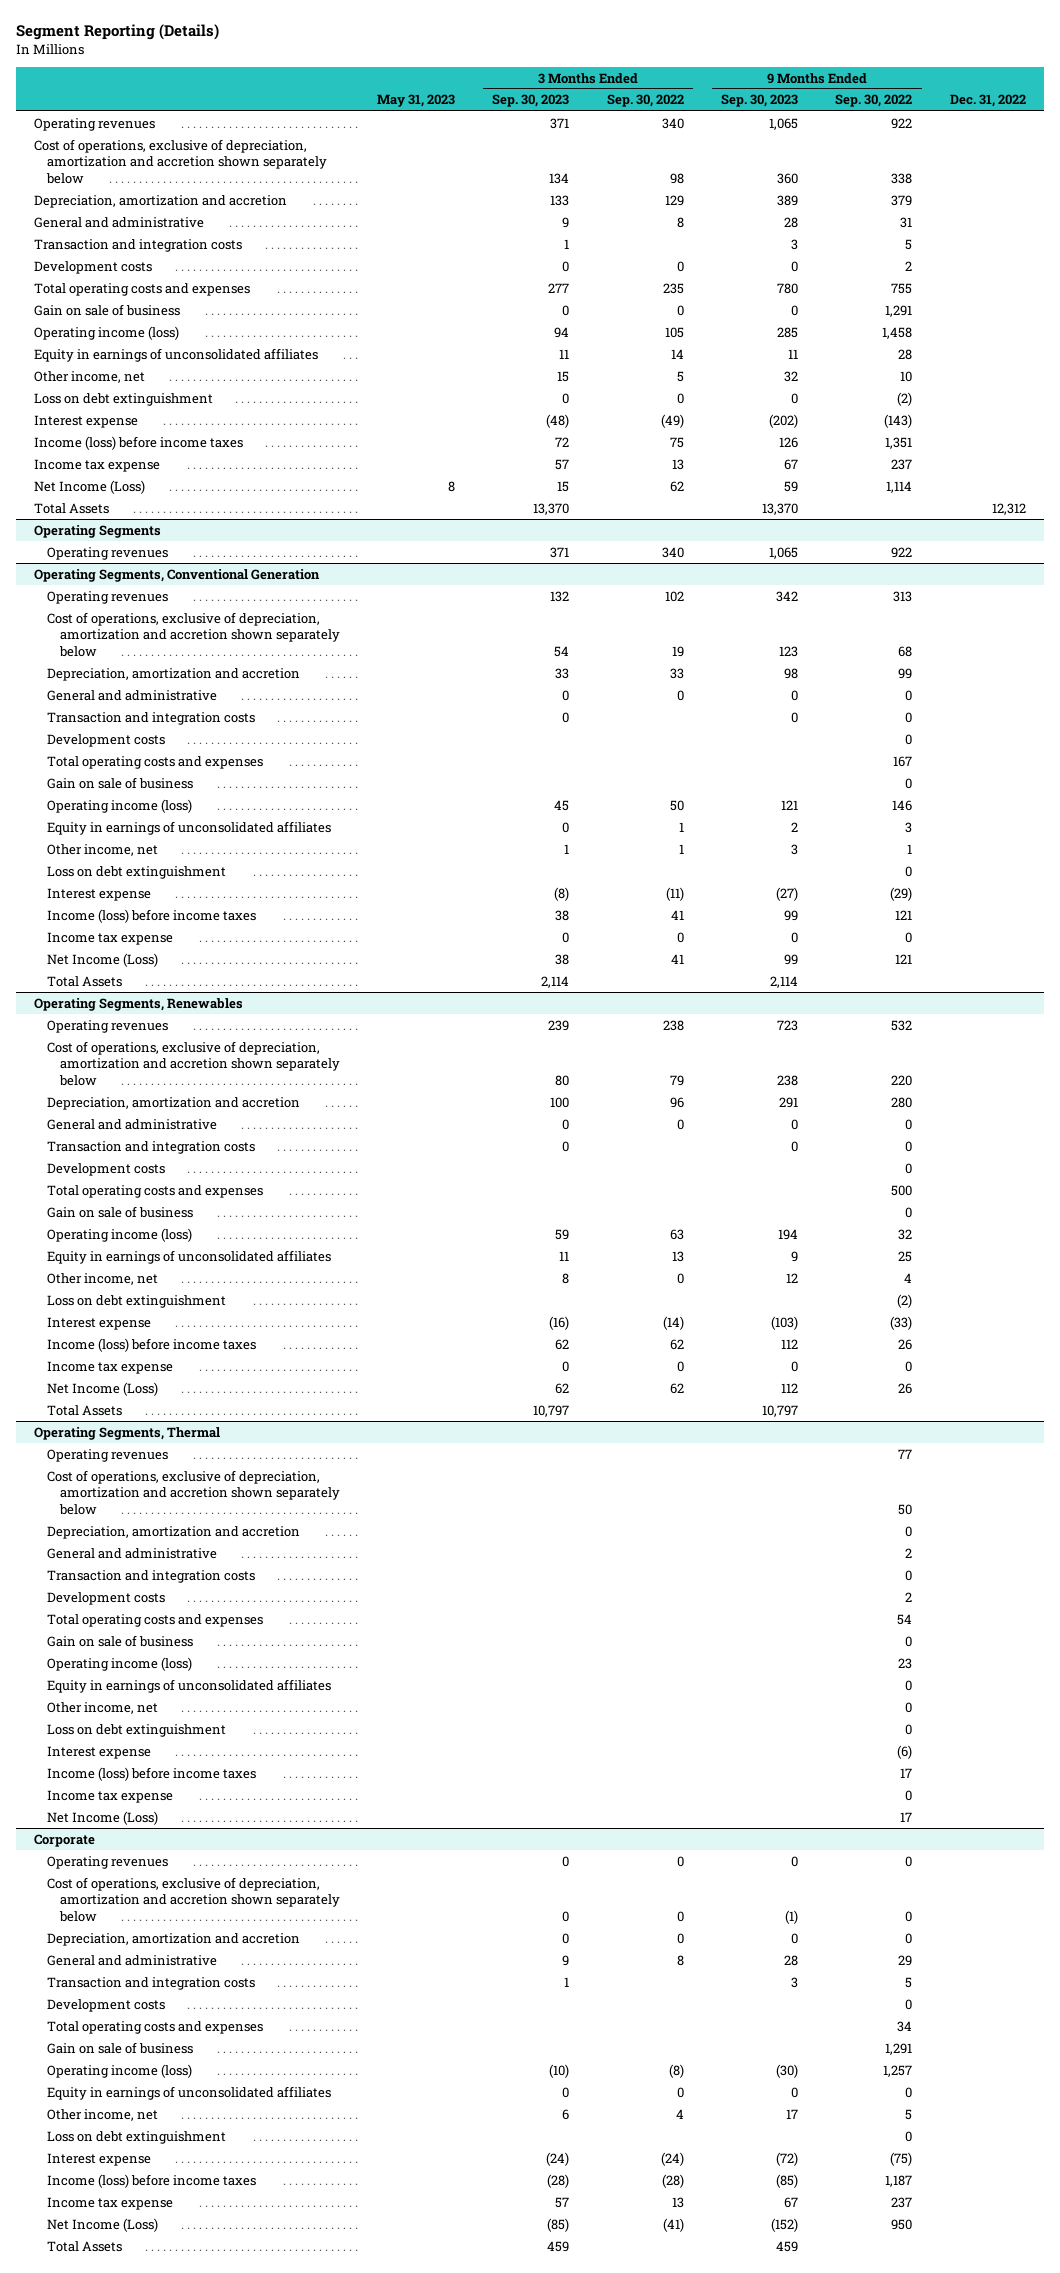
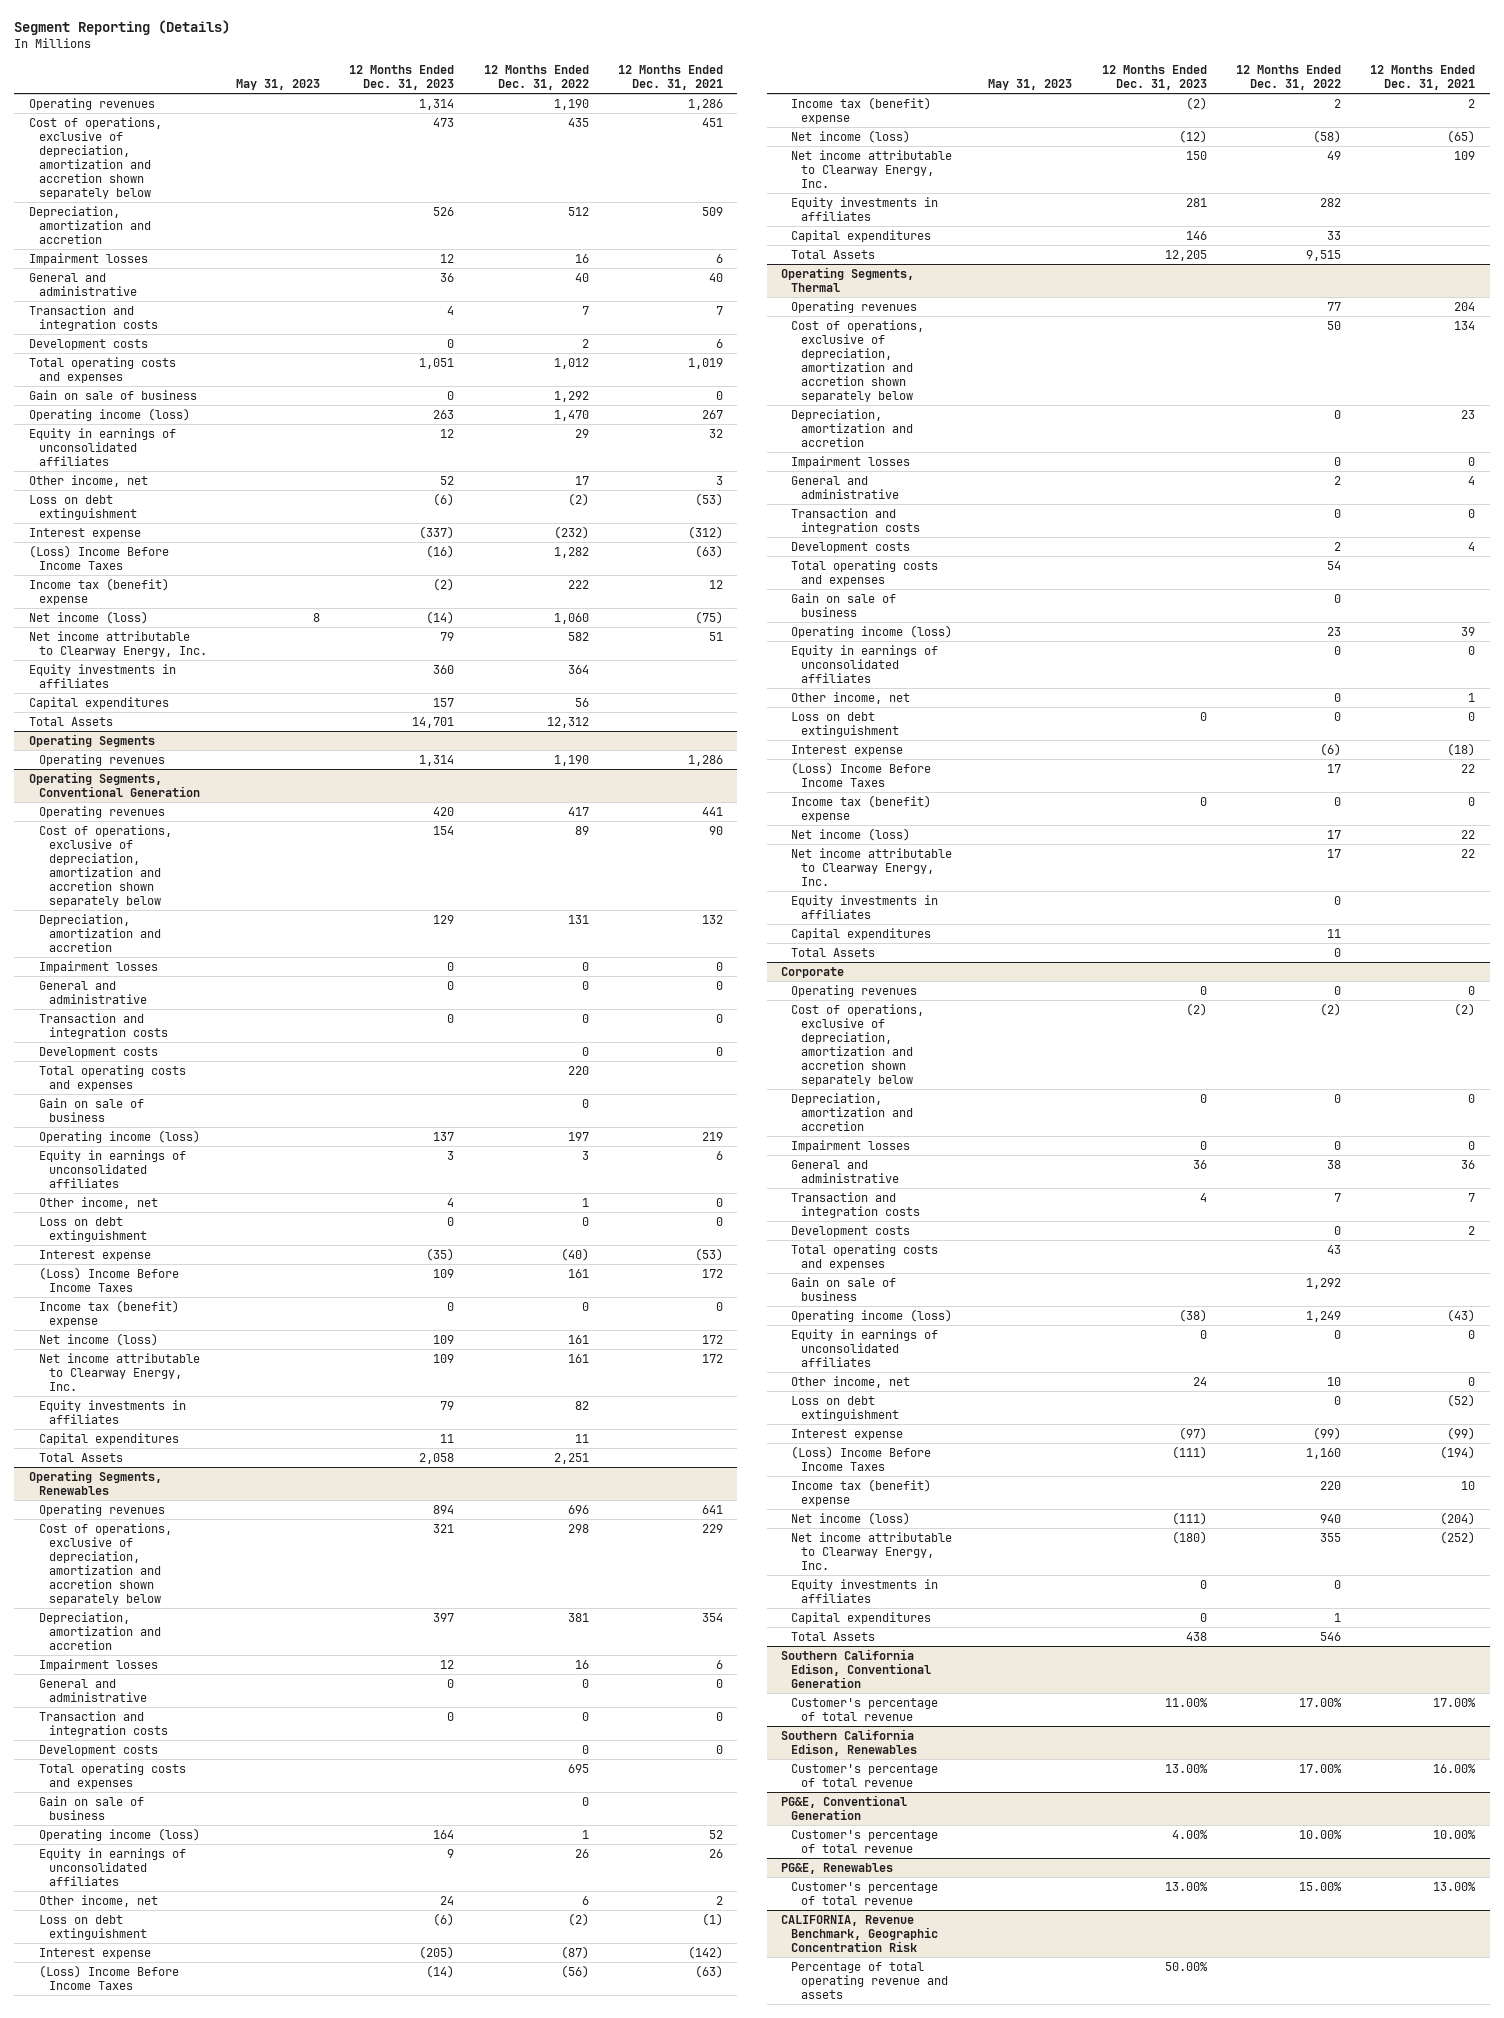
- | May 31, 2023 | 3 Months Ended Sep. 30, 2023 | 3 Months Ended Sep. 30, 2022 | 9 Months Ended Sep. 30, 2023 | 9 Months Ended Sep. 30, 2022 | Dec. 31, 2022
+ | May 31, 2023 | 12 Months Ended Dec. 31, 2023 | 12 Months Ended Dec. 31, 2022 | 12 Months Ended Dec. 31, 2021
+ Impairment losses | | 12 | 16 | 6
- Income (loss) before income taxes | | 72 | 75 | 126 | 1,351 |
- Income tax expense | | 57 | 13 | 67 | 237 |
- Net Income (Loss) | 8 | 15 | 62 | 59 | 1,114 |
+ (Loss) Income Before Income Taxes | | (16) | 1,282 | (63)
+ Income tax (benefit) expense | | (2) | 222 | 12
+ Net income (loss) | 8 | (14) | 1,060 | (75)
+ Net income attributable to Clearway Energy, Inc. | | 79 | 582 | 51
+ Equity investments in affiliates | | 360 | 364 |
+ Capital expenditures | | 157 | 56 |
@ Operating Segments, Conventional Generation
+ Impairment losses | | 0 | 0 | 0
- Income (loss) before income taxes | | 38 | 41 | 99 | 121 |
- Income tax expense | | 0 | 0 | 0 | 0 |
- Net Income (Loss) | | 38 | 41 | 99 | 121 |
+ (Loss) Income Before Income Taxes | | 109 | 161 | 172
+ Income tax (benefit) expense | | 0 | 0 | 0
+ Net income (loss) | | 109 | 161 | 172
+ Net income attributable to Clearway Energy, Inc. | | 109 | 161 | 172
+ Equity investments in affiliates | | 79 | 82 |
+ Capital expenditures | | 11 | 11 |
@ Operating Segments, Renewables
+ Impairment losses | | 12 | 16 | 6
- Income (loss) before income taxes | | 62 | 62 | 112 | 26 |
- Income tax expense | | 0 | 0 | 0 | 0 |
- Net Income (Loss) | | 62 | 62 | 112 | 26 |
+ (Loss) Income Before Income Taxes | | (14) | (56) | (63)
+ Income tax (benefit) expense | | (2) | 2 | 2
+ Net income (loss) | | (12) | (58) | (65)
+ Net income attributable to Clearway Energy, Inc. | | 150 | 49 | 109
+ Equity investments in affiliates | | 281 | 282 |
+ Capital expenditures | | 146 | 33 |
@ Operating Segments, Thermal
+ Impairment losses | | | 0 | 0
- Income (loss) before income taxes | | | | | 17 |
- Income tax expense | | | | | 0 |
- Net Income (Loss) | | | | | 17 |
+ (Loss) Income Before Income Taxes | | | 17 | 22
+ Income tax (benefit) expense | | 0 | 0 | 0
+ Net income (loss) | | | 17 | 22
+ Net income attributable to Clearway Energy, Inc. | | | 17 | 22
+ Equity investments in affiliates | | | 0 |
+ Capital expenditures | | | 11 |
+ Total Assets | | | 0 |
@ Corporate
+ Impairment losses | | 0 | 0 | 0
- Income (loss) before income taxes | | (28) | (28) | (85) | 1,187 |
- Income tax expense | | 57 | 13 | 67 | 237 |
- Net Income (Loss) | | (85) | (41) | (152) | 950 |
+ (Loss) Income Before Income Taxes | | (111) | 1,160 | (194)
+ Income tax (benefit) expense | | | 220 | 10
+ Net income (loss) | | (111) | 940 | (204)
+ Net income attributable to Clearway Energy, Inc. | | (180) | 355 | (252)
+ Equity investments in affiliates | | 0 | 0 |
+ Capital expenditures | | 0 | 1 |
+ Southern California Edison, Conventional Generation
+ Customer's percentage of total revenue | | 11.00% | 17.00% | 17.00%
+ Southern California Edison, Renewables
+ Customer's percentage of total revenue | | 13.00% | 17.00% | 16.00%
+ PG&E, Conventional Generation
+ Customer's percentage of total revenue | | 4.00% | 10.00% | 10.00%
+ PG&E, Renewables
+ Customer's percentage of total revenue | | 13.00% | 15.00% | 13.00%
+ CALIFORNIA, Revenue Benchmark, Geographic Concentration Risk
+ Percentage of total operating revenue and assets | | 50.00% | |

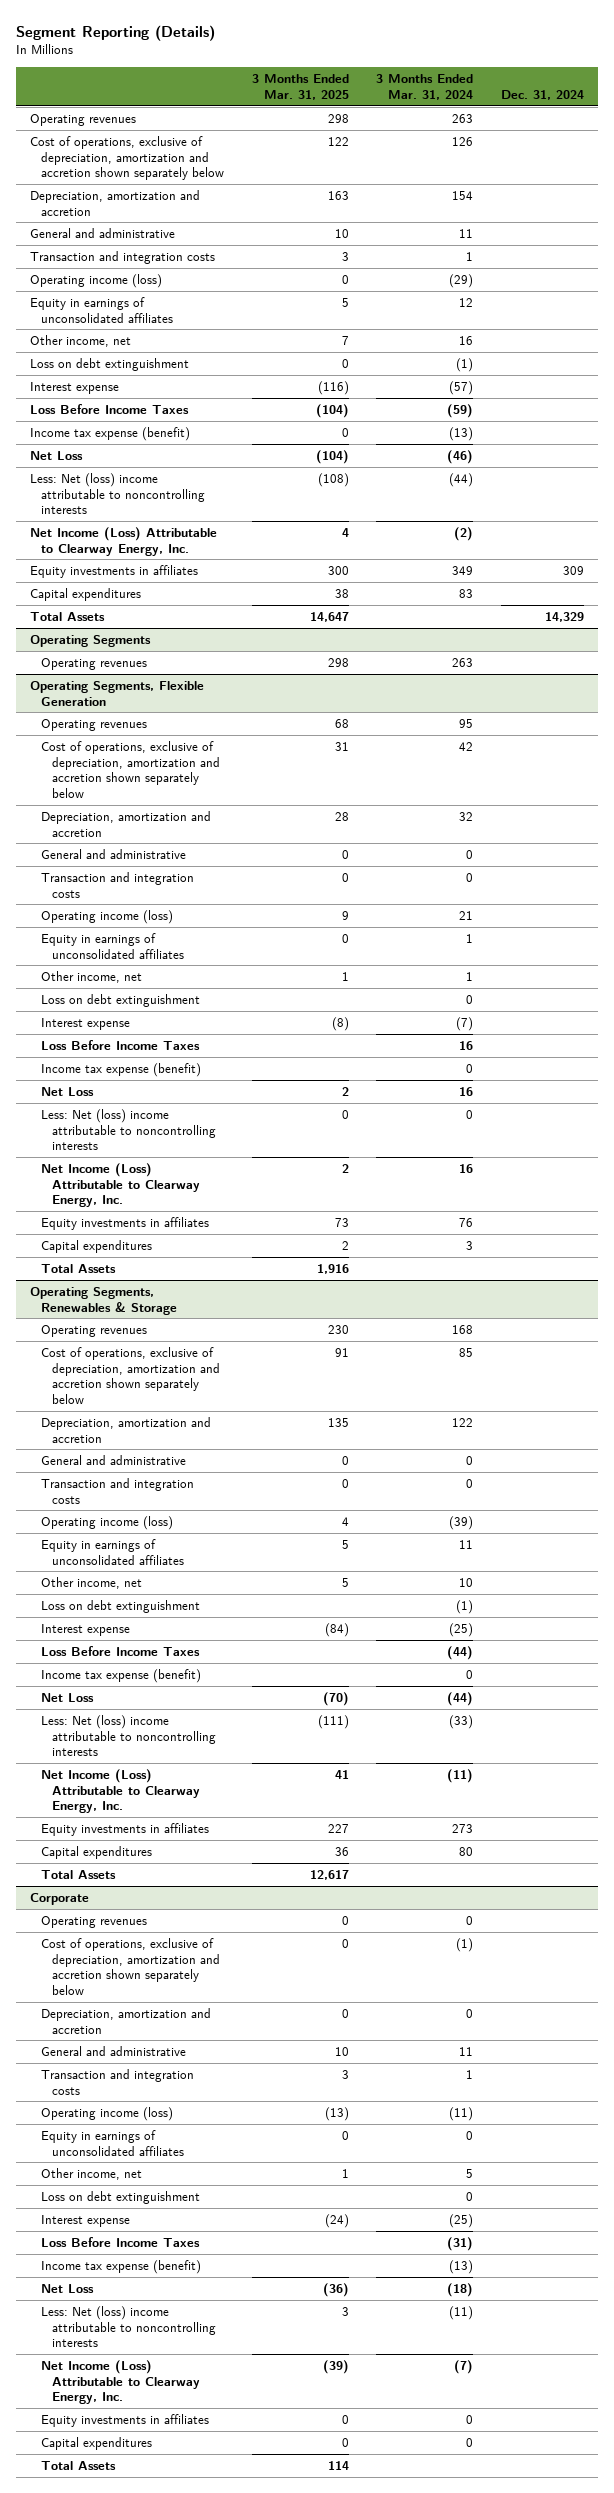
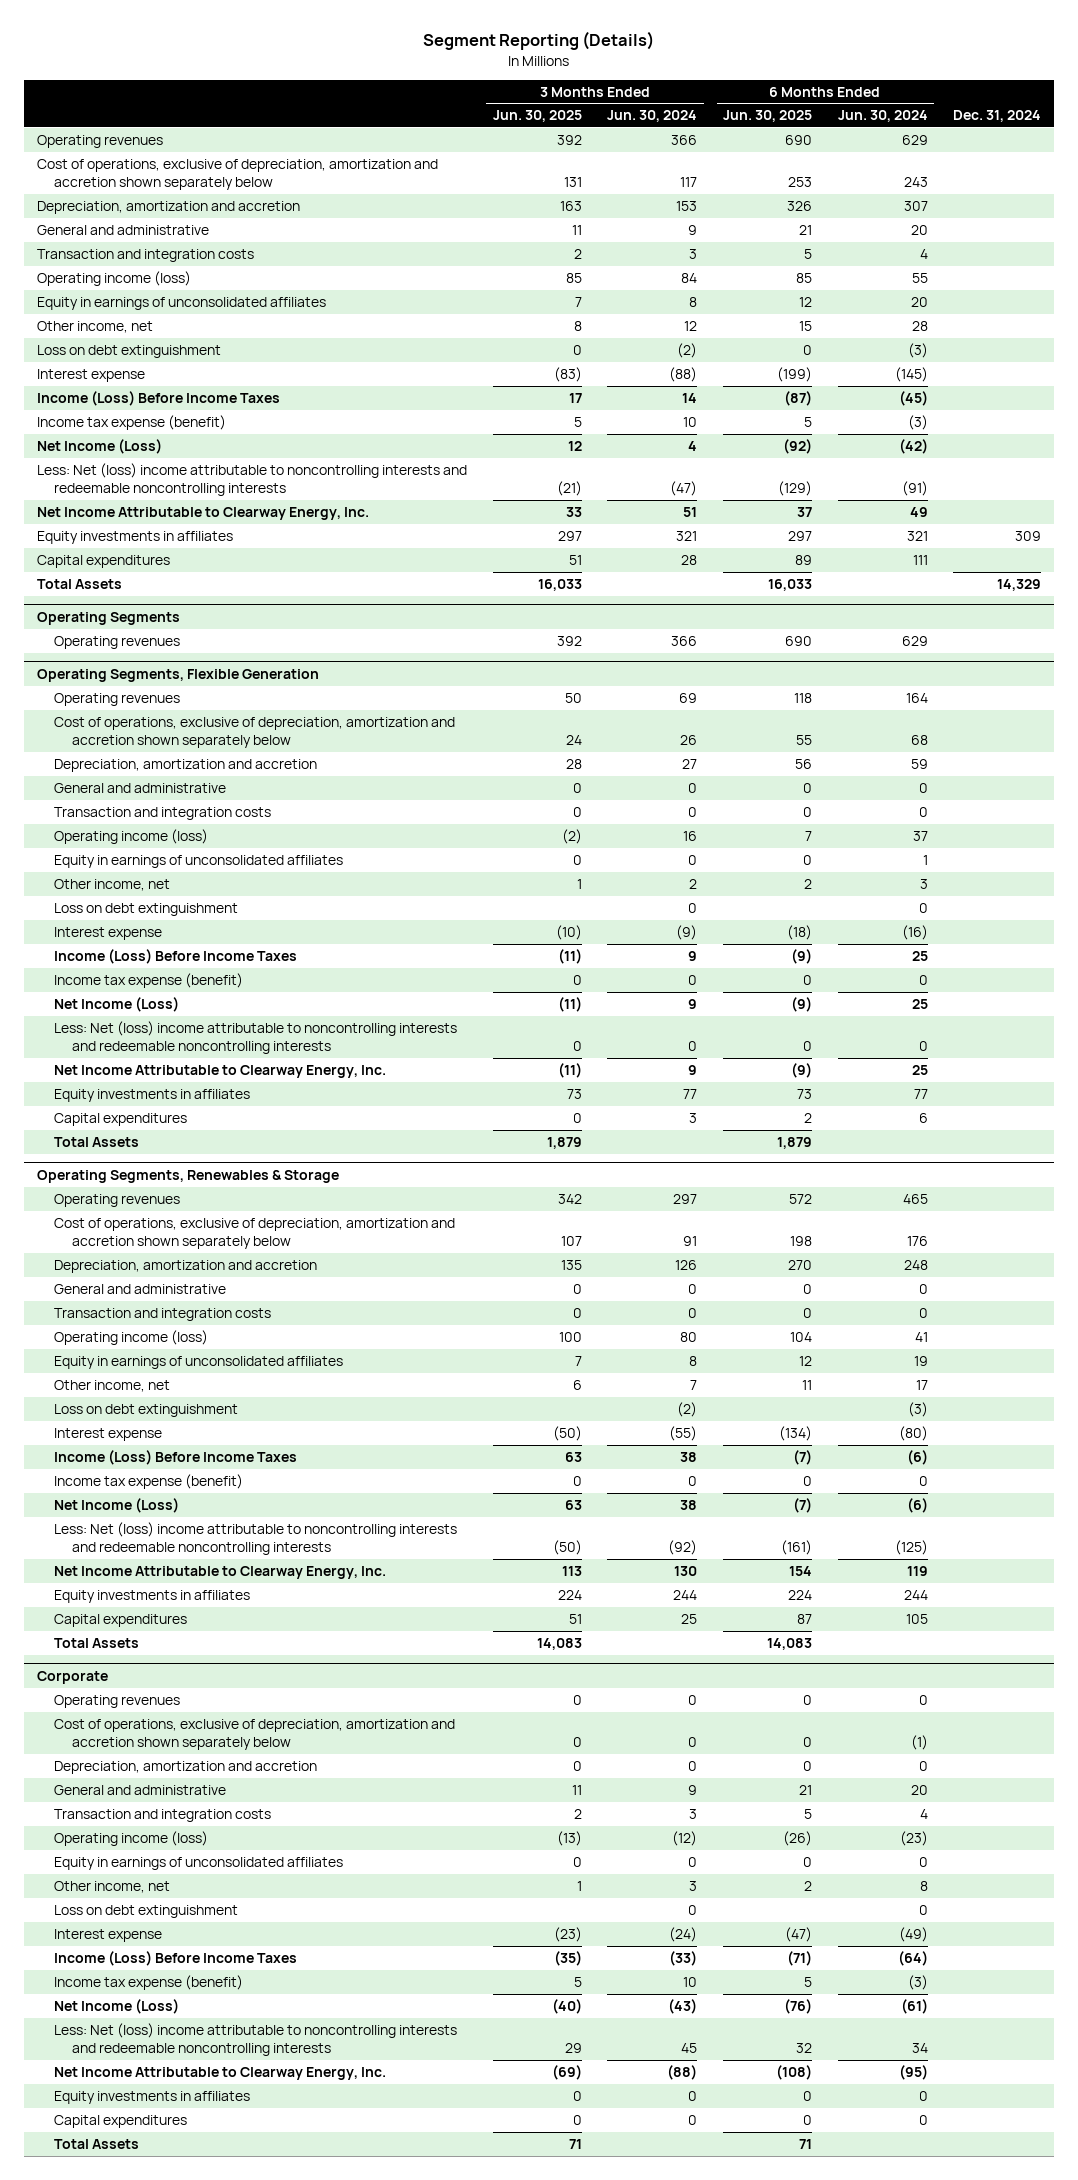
- | 3 Months Ended Mar. 31, 2025 | 3 Months Ended Mar. 31, 2024 | Dec. 31, 2024
+ | 3 Months Ended Jun. 30, 2025 | 3 Months Ended Jun. 30, 2024 | 6 Months Ended Jun. 30, 2025 | 6 Months Ended Jun. 30, 2024 | Dec. 31, 2024
- Loss Before Income Taxes | (104) | (59) |
+ Income (Loss) Before Income Taxes | 17 | 14 | (87) | (45) |
- Net Loss | (104) | (46) |
- Less: Net (loss) income attributable to noncontrolling interests | (108) | (44) |
- Net Income (Loss) Attributable to Clearway Energy, Inc. | 4 | (2) |
+ Net Income (Loss) | 12 | 4 | (92) | (42) |
+ Less: Net (loss) income attributable to noncontrolling interests and redeemable noncontrolling interests | (21) | (47) | (129) | (91) |
+ Net Income Attributable to Clearway Energy, Inc. | 33 | 51 | 37 | 49 |
@ Operating Segments, Flexible Generation
- Loss Before Income Taxes | | 16 |
+ Income (Loss) Before Income Taxes | (11) | 9 | (9) | 25 |
- Net Loss | 2 | 16 |
- Less: Net (loss) income attributable to noncontrolling interests | 0 | 0 |
- Net Income (Loss) Attributable to Clearway Energy, Inc. | 2 | 16 |
+ Net Income (Loss) | (11) | 9 | (9) | 25 |
+ Less: Net (loss) income attributable to noncontrolling interests and redeemable noncontrolling interests | 0 | 0 | 0 | 0 |
+ Net Income Attributable to Clearway Energy, Inc. | (11) | 9 | (9) | 25 |
@ Operating Segments, Renewables & Storage
- Loss Before Income Taxes | | (44) |
+ Income (Loss) Before Income Taxes | 63 | 38 | (7) | (6) |
- Net Loss | (70) | (44) |
- Less: Net (loss) income attributable to noncontrolling interests | (111) | (33) |
- Net Income (Loss) Attributable to Clearway Energy, Inc. | 41 | (11) |
+ Net Income (Loss) | 63 | 38 | (7) | (6) |
+ Less: Net (loss) income attributable to noncontrolling interests and redeemable noncontrolling interests | (50) | (92) | (161) | (125) |
+ Net Income Attributable to Clearway Energy, Inc. | 113 | 130 | 154 | 119 |
@ Corporate
- Loss Before Income Taxes | | (31) |
+ Income (Loss) Before Income Taxes | (35) | (33) | (71) | (64) |
- Net Loss | (36) | (18) |
- Less: Net (loss) income attributable to noncontrolling interests | 3 | (11) |
- Net Income (Loss) Attributable to Clearway Energy, Inc. | (39) | (7) |
+ Net Income (Loss) | (40) | (43) | (76) | (61) |
+ Less: Net (loss) income attributable to noncontrolling interests and redeemable noncontrolling interests | 29 | 45 | 32 | 34 |
+ Net Income Attributable to Clearway Energy, Inc. | (69) | (88) | (108) | (95) |

